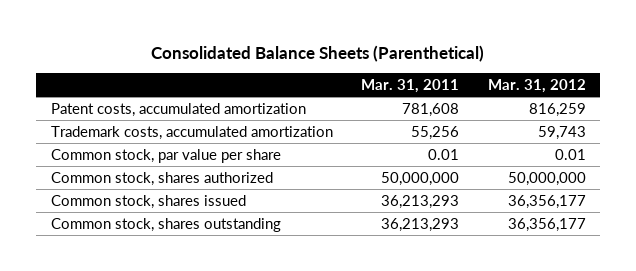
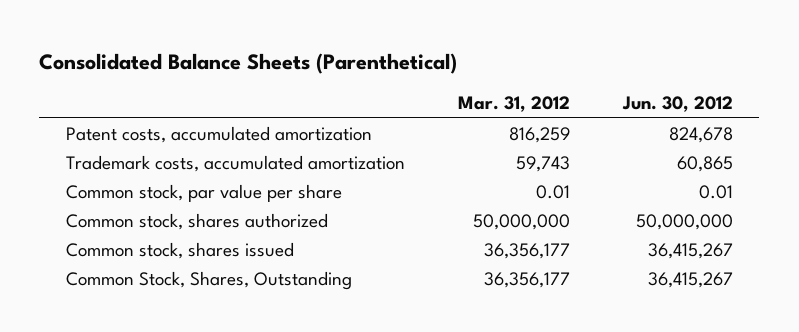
- | Mar. 31, 2011 | Mar. 31, 2012
+ | Mar. 31, 2012 | Jun. 30, 2012
- Common stock, shares outstanding | 36,213,293 | 36,356,177
+ Common Stock, Shares, Outstanding | 36,356,177 | 36,415,267

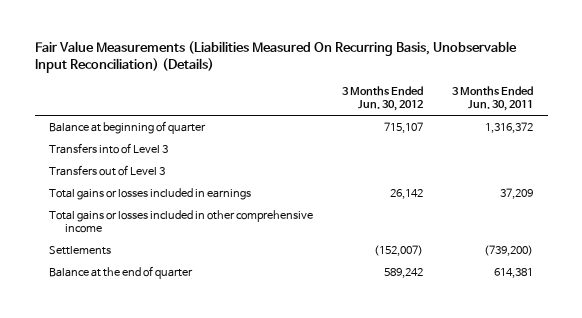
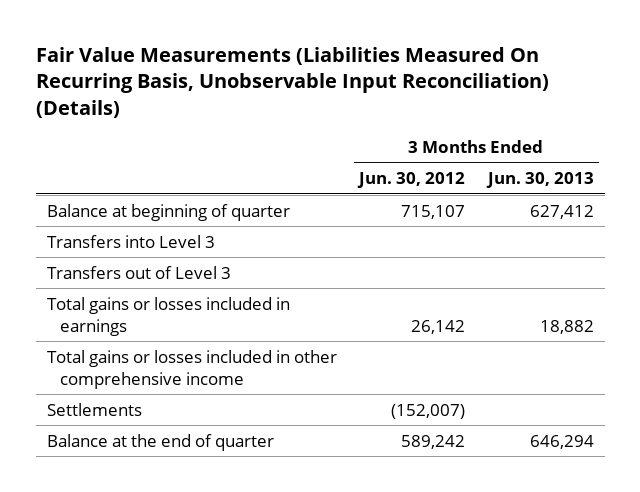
- | 3 Months Ended Jun. 30, 2012 | 3 Months Ended Jun. 30, 2011
+ | 3 Months Ended Jun. 30, 2012 | 3 Months Ended Jun. 30, 2013
- Transfers into of Level 3
+ Transfers into Level 3

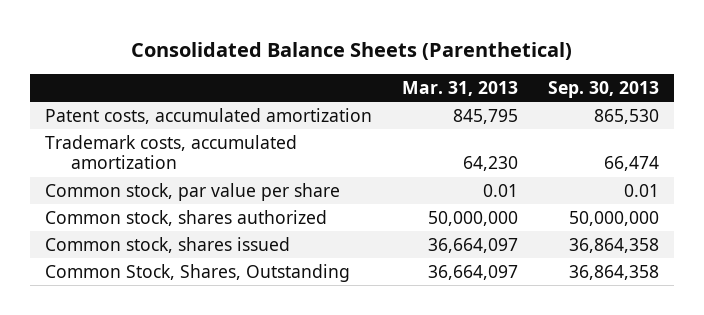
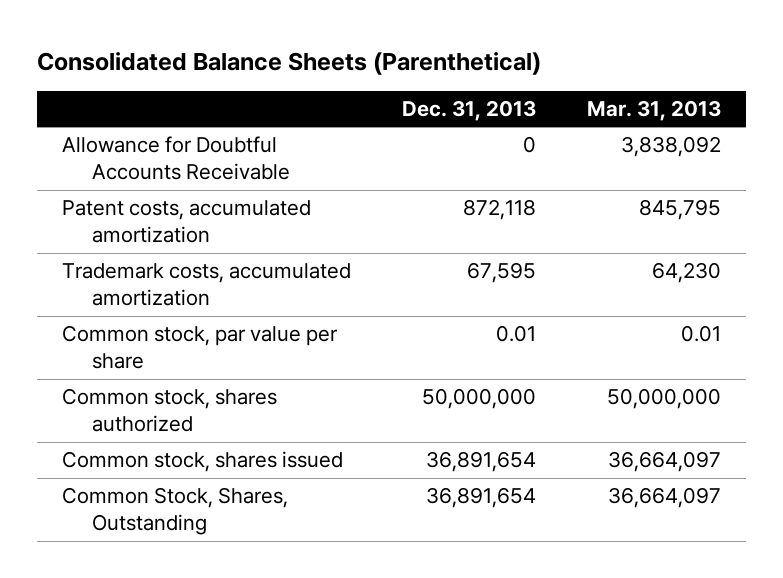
- | Mar. 31, 2013 | Sep. 30, 2013
+ | Dec. 31, 2013 | Mar. 31, 2013
+ Allowance for Doubtful Accounts Receivable | 0 | 3,838,092

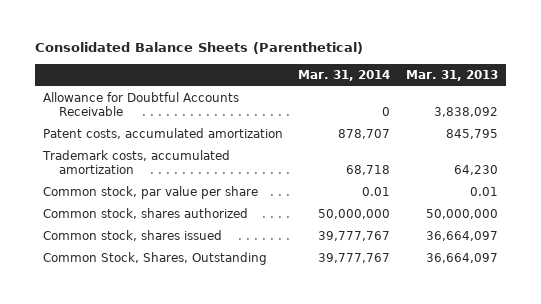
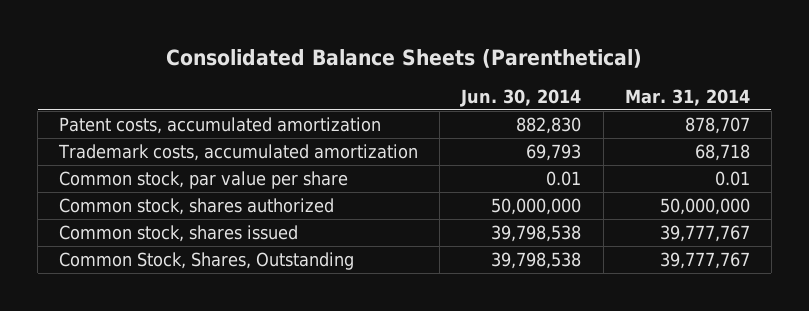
- | Mar. 31, 2014 | Mar. 31, 2013
+ | Jun. 30, 2014 | Mar. 31, 2014
- Allowance for Doubtful Accounts Receivable | 0 | 3,838,092

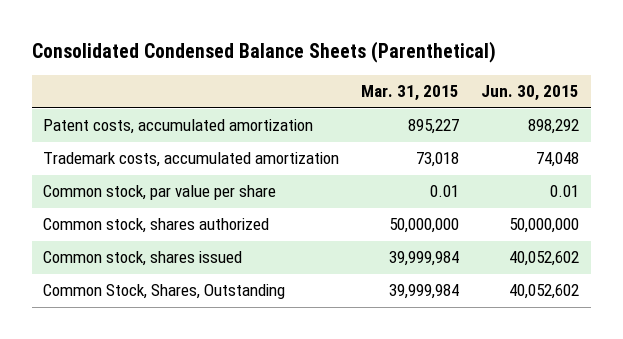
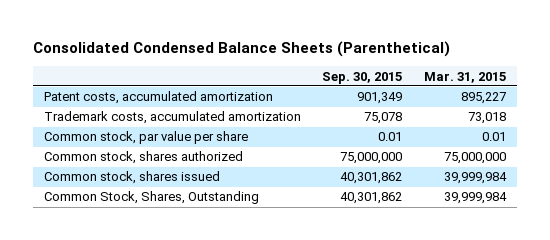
- | Mar. 31, 2015 | Jun. 30, 2015
+ | Sep. 30, 2015 | Mar. 31, 2015
- Common stock, shares authorized | 50,000,000 | 50,000,000
+ Common stock, shares authorized | 75,000,000 | 75,000,000

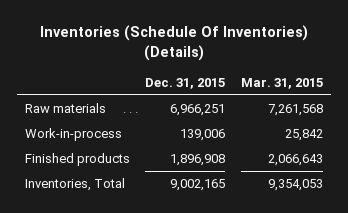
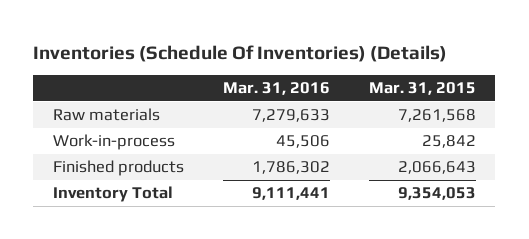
- | Dec. 31, 2015 | Mar. 31, 2015
+ | Mar. 31, 2016 | Mar. 31, 2015
- Inventories, Total | 9,002,165 | 9,354,053
+ Inventory Total | 9,111,441 | 9,354,053

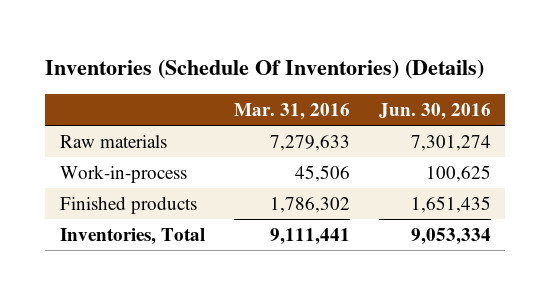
- | Mar. 31, 2016 | Mar. 31, 2015
+ | Mar. 31, 2016 | Jun. 30, 2016
- Inventory Total | 9,111,441 | 9,354,053
+ Inventories, Total | 9,111,441 | 9,053,334

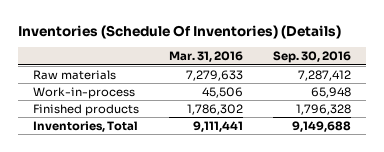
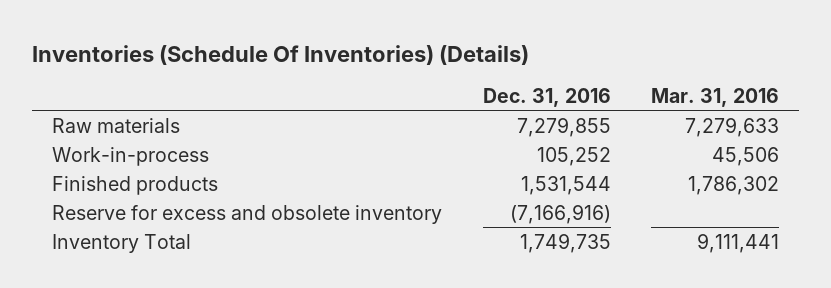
- | Mar. 31, 2016 | Sep. 30, 2016
+ | Dec. 31, 2016 | Mar. 31, 2016
- Inventories, Total | 9,111,441 | 9,149,688
+ Reserve for excess and obsolete inventory | (7,166,916) |
+ Inventory Total | 1,749,735 | 9,111,441

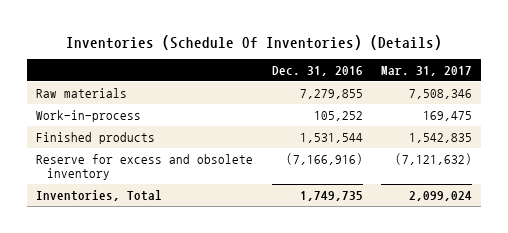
- | Dec. 31, 2016 | Mar. 31, 2016
+ | Dec. 31, 2016 | Mar. 31, 2017
- Inventory Total | 1,749,735 | 9,111,441
+ Inventories, Total | 1,749,735 | 2,099,024

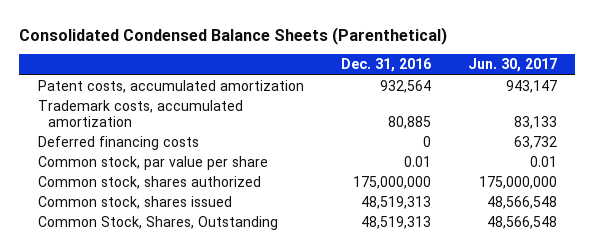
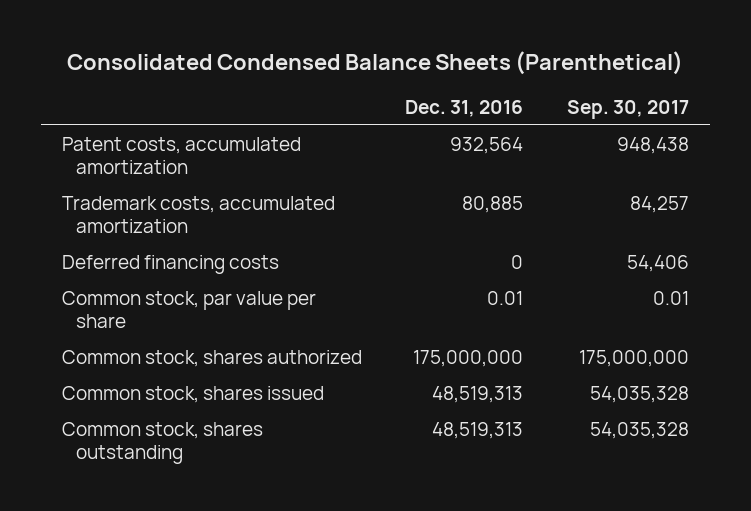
- | Dec. 31, 2016 | Jun. 30, 2017
+ | Dec. 31, 2016 | Sep. 30, 2017
- Common Stock, Shares, Outstanding | 48,519,313 | 48,566,548
+ Common stock, shares outstanding | 48,519,313 | 54,035,328

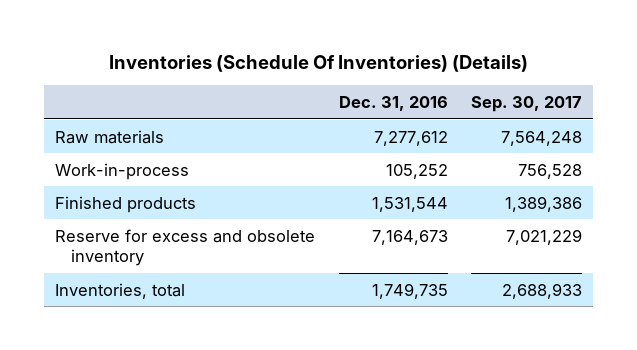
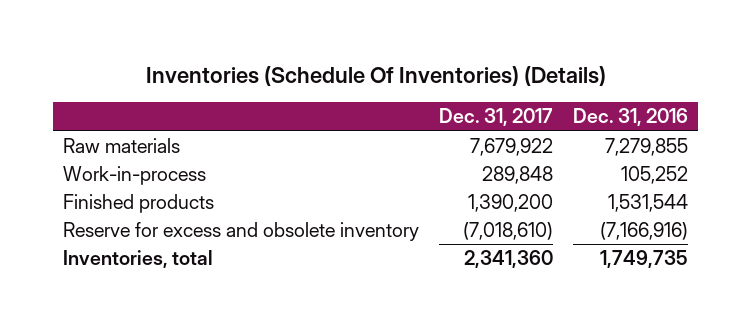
- | Dec. 31, 2016 | Sep. 30, 2017
+ | Dec. 31, 2017 | Dec. 31, 2016
- Raw materials | 7,277,612 | 7,564,248
+ Raw materials | 7,679,922 | 7,279,855
- Reserve for excess and obsolete inventory | 7,164,673 | 7,021,229
+ Reserve for excess and obsolete inventory | (7,018,610) | (7,166,916)

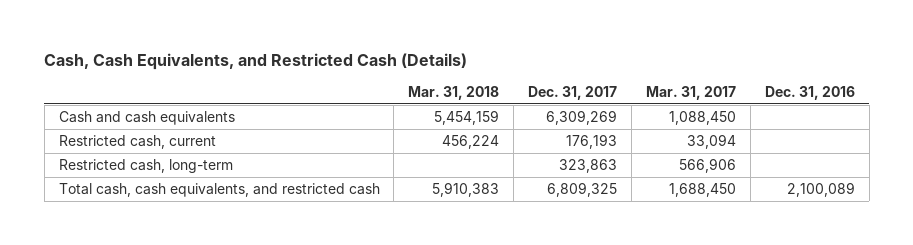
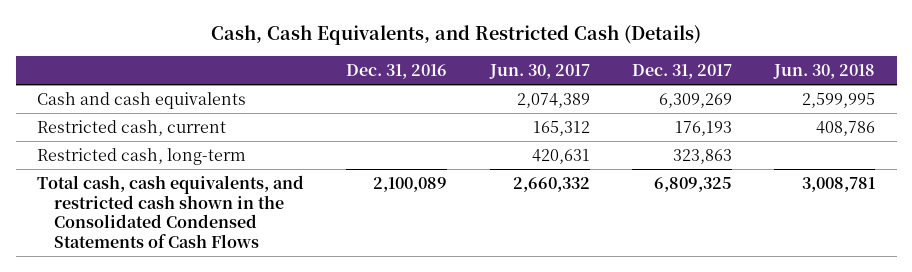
- | Mar. 31, 2018 | Dec. 31, 2017 | Mar. 31, 2017 | Dec. 31, 2016
+ | Dec. 31, 2016 | Jun. 30, 2017 | Dec. 31, 2017 | Jun. 30, 2018
- Total cash, cash equivalents, and restricted cash | 5,910,383 | 6,809,325 | 1,688,450 | 2,100,089
+ Total cash, cash equivalents, and restricted cash shown in the Consolidated Condensed Statements of Cash Flows | 2,100,089 | 2,660,332 | 6,809,325 | 3,008,781

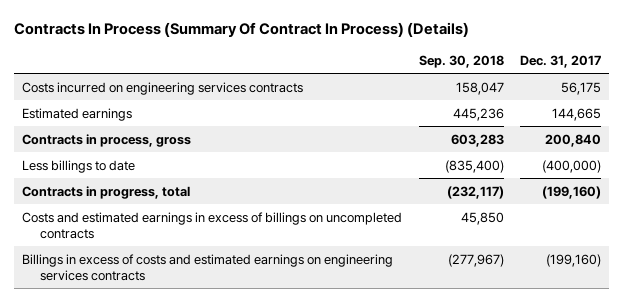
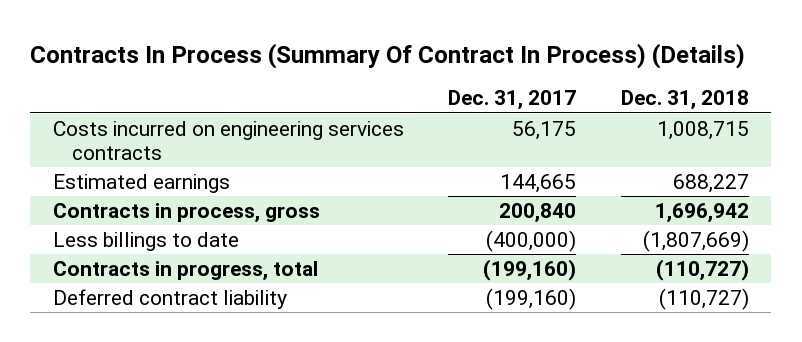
- | Sep. 30, 2018 | Dec. 31, 2017
+ | Dec. 31, 2017 | Dec. 31, 2018
- Costs and estimated earnings in excess of billings on uncompleted contracts | 45,850 |
- Billings in excess of costs and estimated earnings on engineering services contracts | (277,967) | (199,160)
+ Deferred contract liability | (199,160) | (110,727)

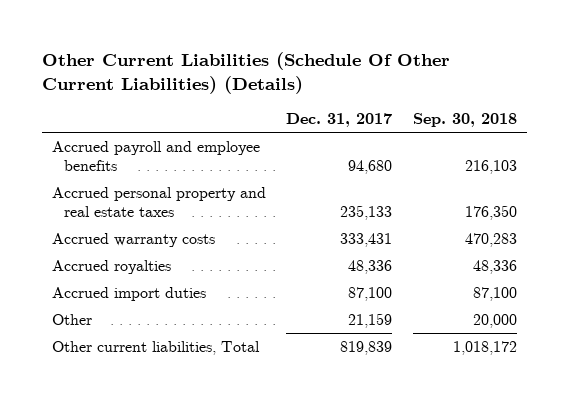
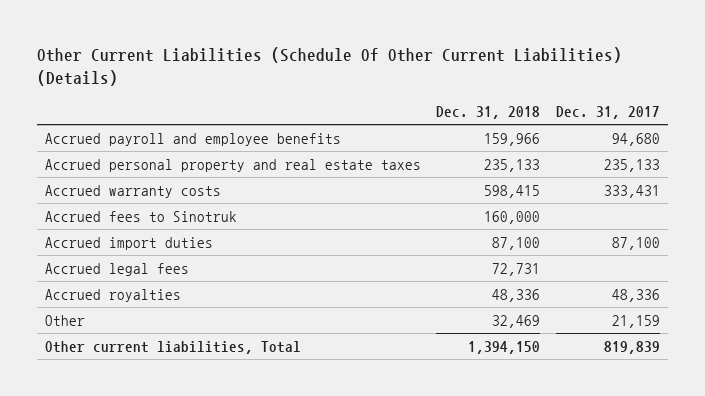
- | Dec. 31, 2017 | Sep. 30, 2018
+ | Dec. 31, 2018 | Dec. 31, 2017
+ Accrued fees to Sinotruk | 160,000 |
+ Accrued legal fees | 72,731 |
moved down: Accrued royalties | 48,336 | 48,336

